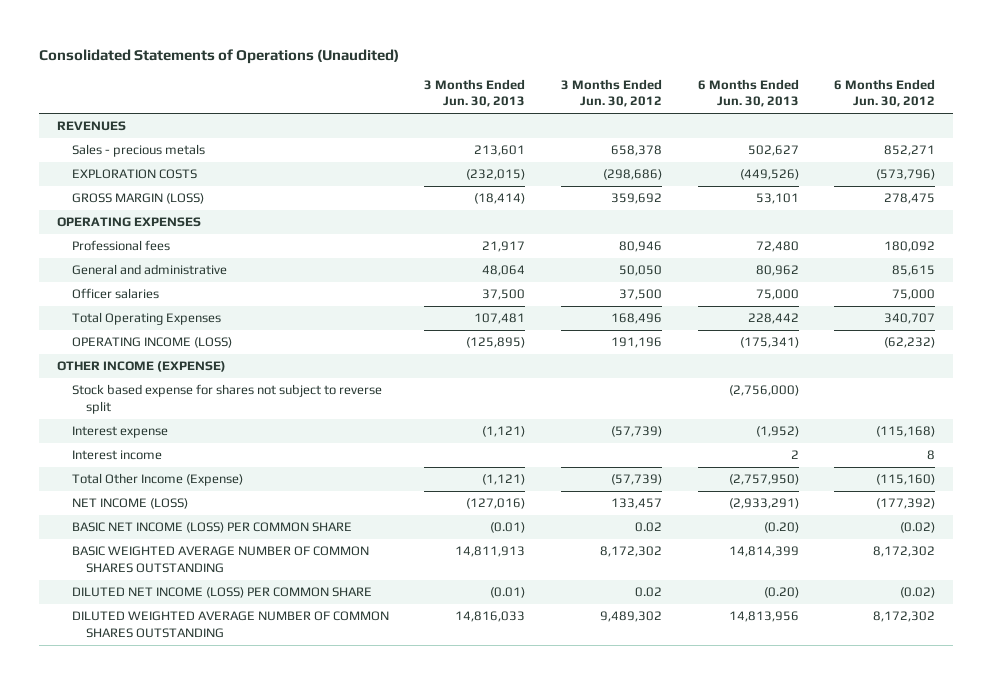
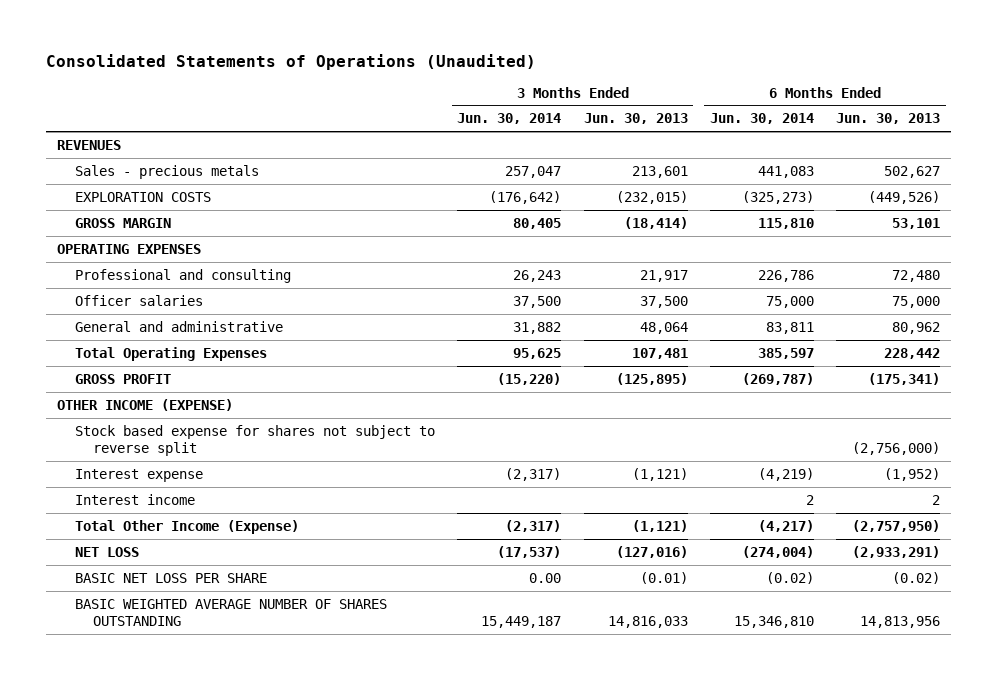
- | 3 Months Ended Jun. 30, 2013 | 3 Months Ended Jun. 30, 2012 | 6 Months Ended Jun. 30, 2013 | 6 Months Ended Jun. 30, 2012
+ | 3 Months Ended Jun. 30, 2014 | 3 Months Ended Jun. 30, 2013 | 6 Months Ended Jun. 30, 2014 | 6 Months Ended Jun. 30, 2013
- GROSS MARGIN (LOSS) | (18,414) | 359,692 | 53,101 | 278,475
+ GROSS MARGIN | 80,405 | (18,414) | 115,810 | 53,101
- Professional fees | 21,917 | 80,946 | 72,480 | 180,092
+ Professional and consulting | 26,243 | 21,917 | 226,786 | 72,480
moved down: General and administrative | 31,882 | 48,064 | 83,811 | 80,962
- OPERATING INCOME (LOSS) | (125,895) | 191,196 | (175,341) | (62,232)
+ GROSS PROFIT | (15,220) | (125,895) | (269,787) | (175,341)
- NET INCOME (LOSS) | (127,016) | 133,457 | (2,933,291) | (177,392)
- BASIC NET INCOME (LOSS) PER COMMON SHARE | (0.01) | 0.02 | (0.20) | (0.02)
- BASIC WEIGHTED AVERAGE NUMBER OF COMMON SHARES OUTSTANDING | 14,811,913 | 8,172,302 | 14,814,399 | 8,172,302
- DILUTED NET INCOME (LOSS) PER COMMON SHARE | (0.01) | 0.02 | (0.20) | (0.02)
- DILUTED WEIGHTED AVERAGE NUMBER OF COMMON SHARES OUTSTANDING | 14,816,033 | 9,489,302 | 14,813,956 | 8,172,302
+ NET LOSS | (17,537) | (127,016) | (274,004) | (2,933,291)
+ BASIC NET LOSS PER SHARE | 0.00 | (0.01) | (0.02) | (0.02)
+ BASIC WEIGHTED AVERAGE NUMBER OF SHARES OUTSTANDING | 15,449,187 | 14,816,033 | 15,346,810 | 14,813,956

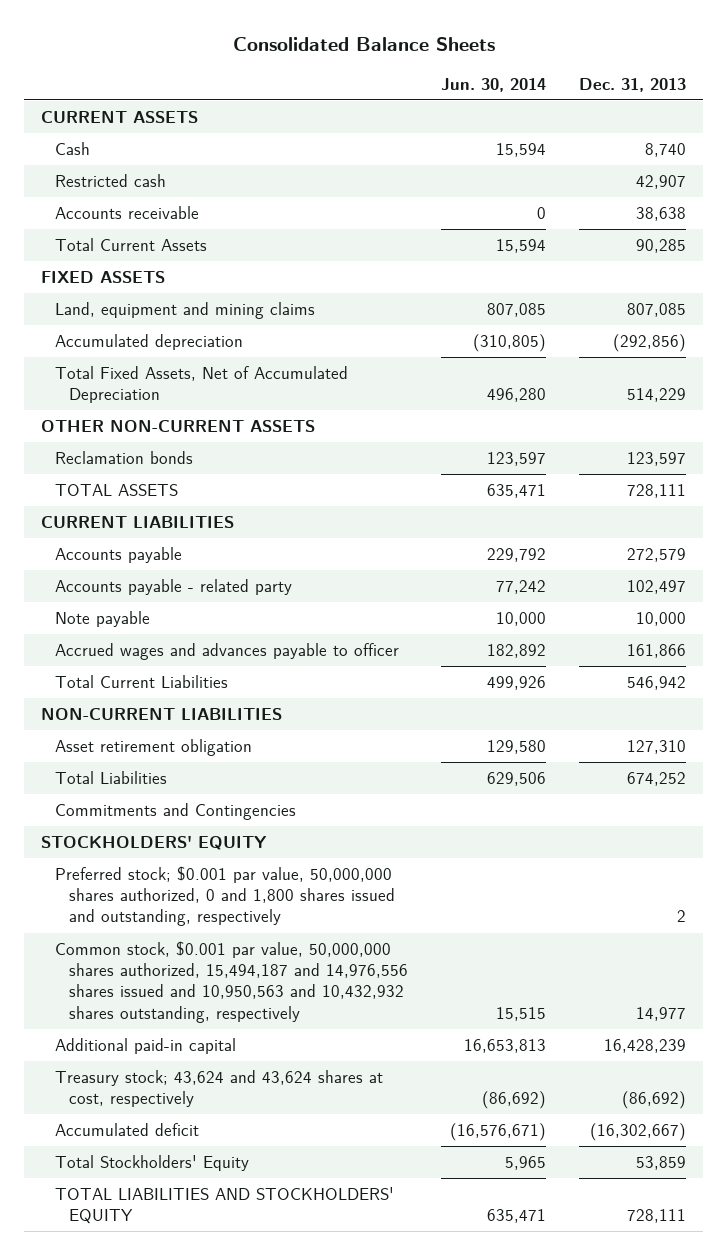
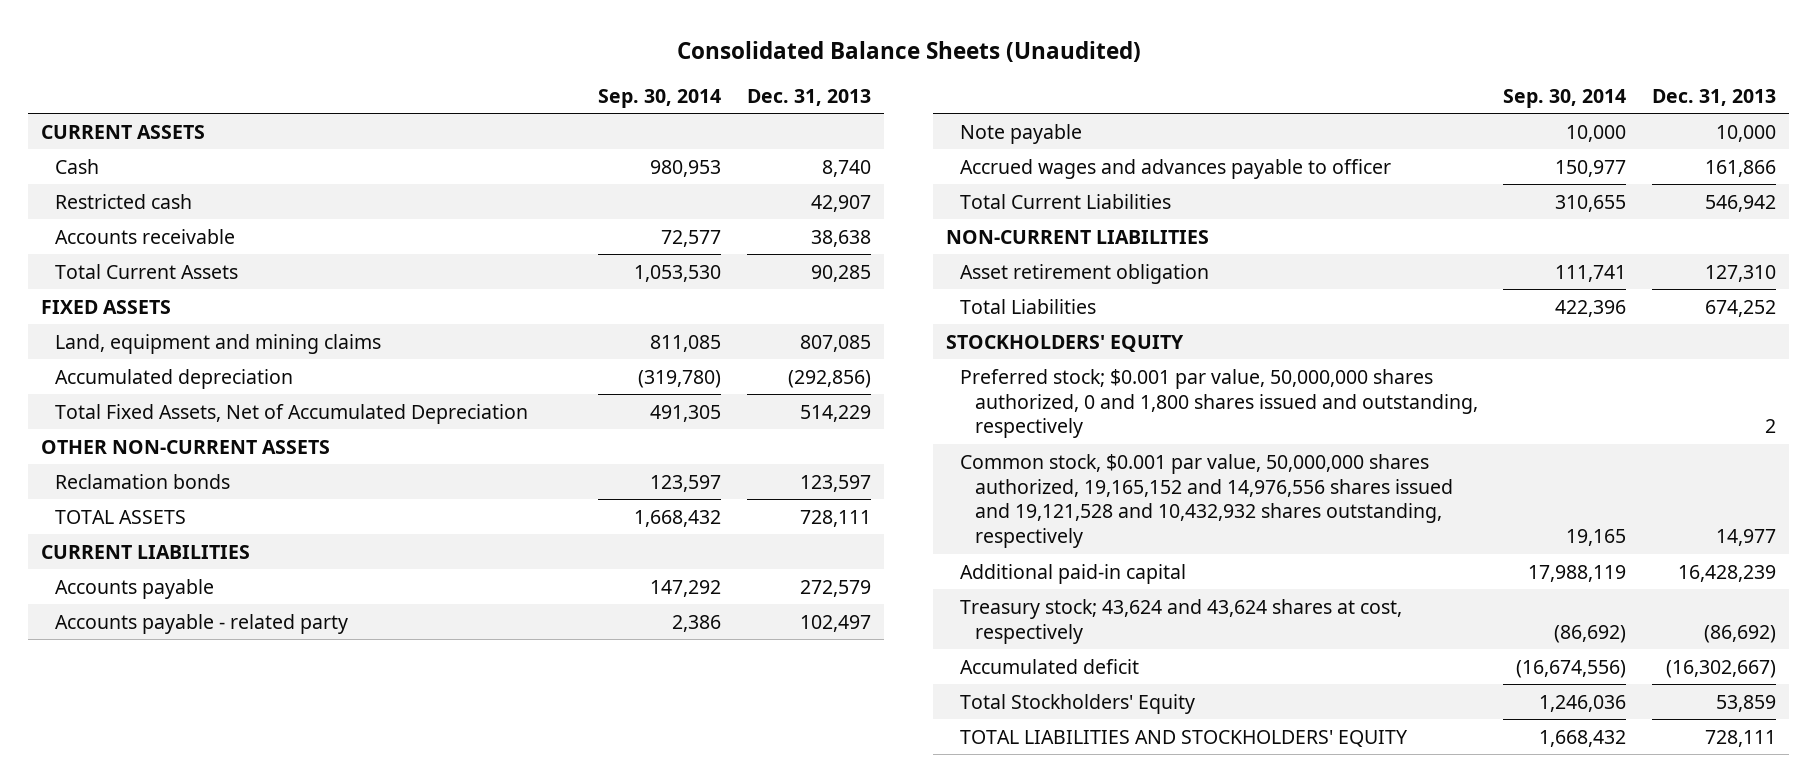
- Consolidated Balance Sheets
+ Consolidated Balance Sheets (Unaudited)
- | Jun. 30, 2014 | Dec. 31, 2013
+ | Sep. 30, 2014 | Dec. 31, 2013
- Commitments and Contingencies
- Common stock, $0.001 par value, 50,000,000 shares authorized, 15,494,187 and 14,976,556 shares issued and 10,950,563 and 10,432,932 shares outstanding, respectively | 15,515 | 14,977
+ Common stock, $0.001 par value, 50,000,000 shares authorized, 19,165,152 and 14,976,556 shares issued and 19,121,528 and 10,432,932 shares outstanding, respectively | 19,165 | 14,977

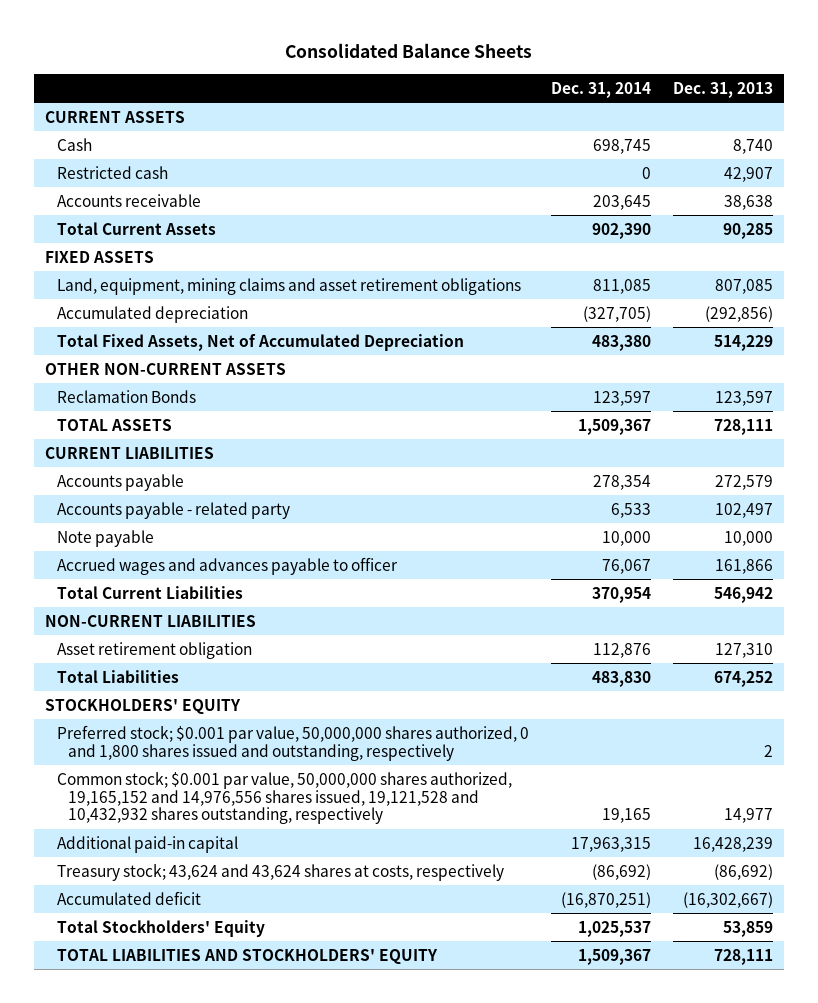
- Consolidated Balance Sheets (Unaudited)
+ Consolidated Balance Sheets
- | Sep. 30, 2014 | Dec. 31, 2013
+ | Dec. 31, 2014 | Dec. 31, 2013
- Land, equipment and mining claims | 811,085 | 807,085
+ Land, equipment, mining claims and asset retirement obligations | 811,085 | 807,085
- Reclamation bonds | 123,597 | 123,597
+ Reclamation Bonds | 123,597 | 123,597
- Common stock, $0.001 par value, 50,000,000 shares authorized, 19,165,152 and 14,976,556 shares issued and 19,121,528 and 10,432,932 shares outstanding, respectively | 19,165 | 14,977
+ Common stock; $0.001 par value, 50,000,000 shares authorized, 19,165,152 and 14,976,556 shares issued, 19,121,528 and 10,432,932 shares outstanding, respectively | 19,165 | 14,977
- Treasury stock; 43,624 and 43,624 shares at cost, respectively | (86,692) | (86,692)
+ Treasury stock; 43,624 and 43,624 shares at costs, respectively | (86,692) | (86,692)

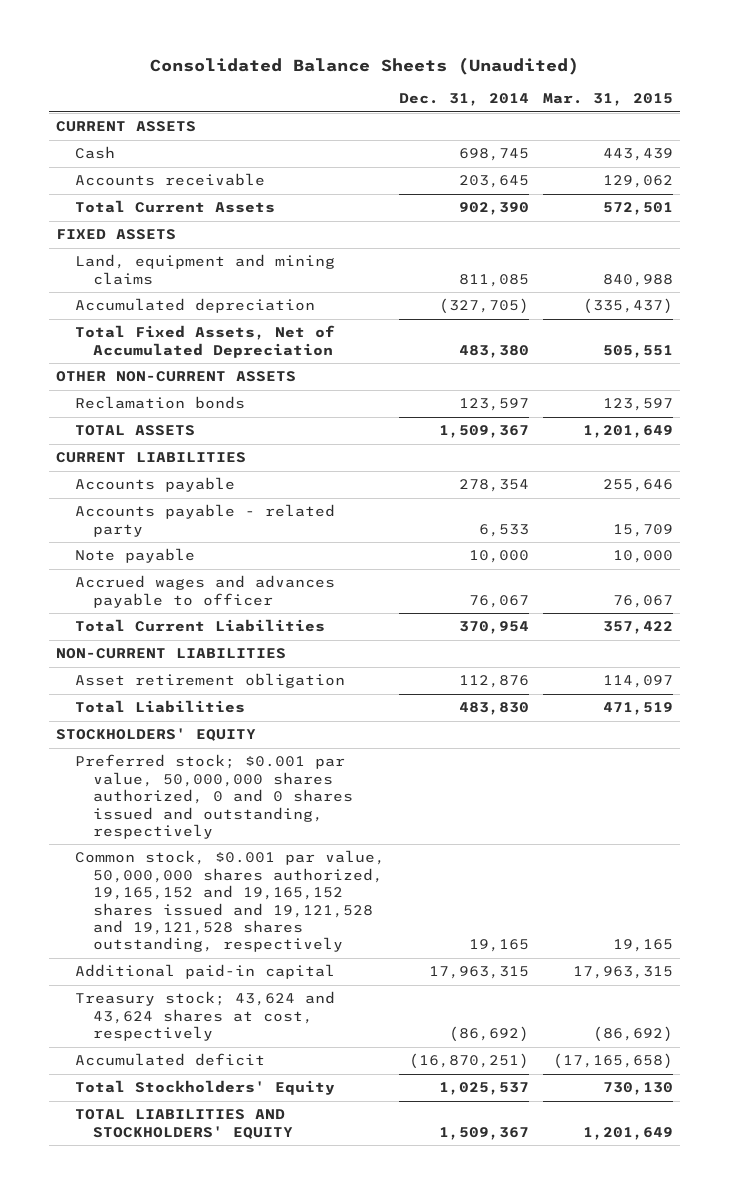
- Consolidated Balance Sheets
+ Consolidated Balance Sheets (Unaudited)
- | Dec. 31, 2014 | Dec. 31, 2013
+ | Dec. 31, 2014 | Mar. 31, 2015
- Restricted cash | 0 | 42,907
- Land, equipment, mining claims and asset retirement obligations | 811,085 | 807,085
+ Land, equipment and mining claims | 811,085 | 840,988
- Reclamation Bonds | 123,597 | 123,597
+ Reclamation bonds | 123,597 | 123,597
- Preferred stock; $0.001 par value, 50,000,000 shares authorized, 0 and 1,800 shares issued and outstanding, respectively | | 2
- Common stock; $0.001 par value, 50,000,000 shares authorized, 19,165,152 and 14,976,556 shares issued, 19,121,528 and 10,432,932 shares outstanding, respectively | 19,165 | 14,977
+ Preferred stock; $0.001 par value, 50,000,000 shares authorized, 0 and 0 shares issued and outstanding, respectively
+ Common stock, $0.001 par value, 50,000,000 shares authorized, 19,165,152 and 19,165,152 shares issued and 19,121,528 and 19,121,528 shares outstanding, respectively | 19,165 | 19,165
- Treasury stock; 43,624 and 43,624 shares at costs, respectively | (86,692) | (86,692)
+ Treasury stock; 43,624 and 43,624 shares at cost, respectively | (86,692) | (86,692)

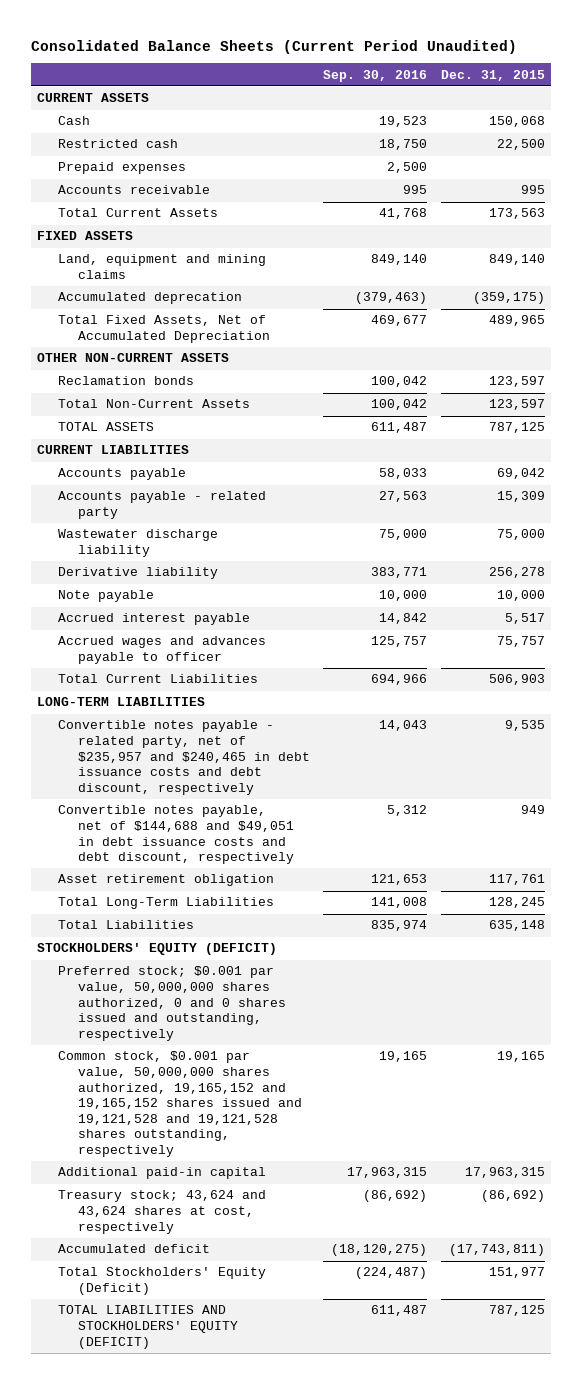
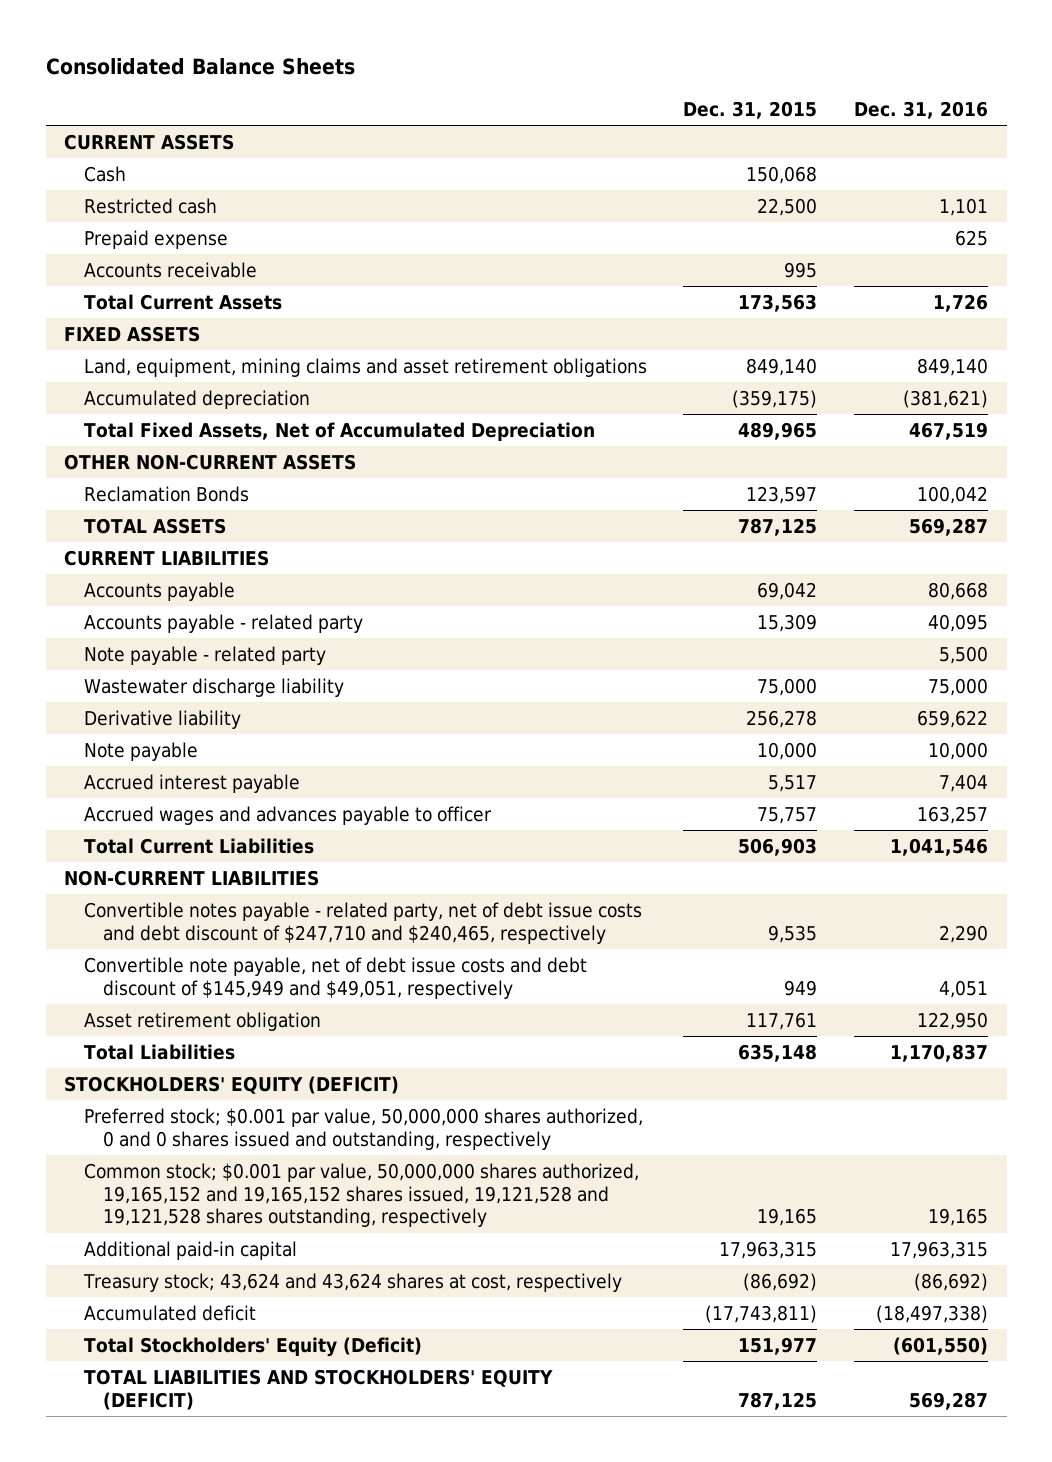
- Consolidated Balance Sheets (Current Period Unaudited)
+ Consolidated Balance Sheets
- | Sep. 30, 2016 | Dec. 31, 2015
+ | Dec. 31, 2015 | Dec. 31, 2016
- Prepaid expenses | 2,500 |
+ Prepaid expense | | 625
- Land, equipment and mining claims | 849,140 | 849,140
- Accumulated deprecation | (379,463) | (359,175)
+ Land, equipment, mining claims and asset retirement obligations | 849,140 | 849,140
+ Accumulated depreciation | (359,175) | (381,621)
- Reclamation bonds | 100,042 | 123,597
- Total Non-Current Assets | 100,042 | 123,597
+ Reclamation Bonds | 123,597 | 100,042
+ Note payable - related party | | 5,500
- LONG-TERM LIABILITIES
- Convertible notes payable - related party, net of $235,957 and $240,465 in debt issuance costs and debt discount, respectively | 14,043 | 9,535
- Convertible notes payable, net of $144,688 and $49,051 in debt issuance costs and debt discount, respectively | 5,312 | 949
+ NON-CURRENT LIABILITIES
+ Convertible notes payable - related party, net of debt issue costs and debt discount of $247,710 and $240,465, respectively | 9,535 | 2,290
+ Convertible note payable, net of debt issue costs and debt discount of $145,949 and $49,051, respectively | 949 | 4,051
- Total Long-Term Liabilities | 141,008 | 128,245
- Common stock, $0.001 par value, 50,000,000 shares authorized, 19,165,152 and 19,165,152 shares issued and 19,121,528 and 19,121,528 shares outstanding, respectively | 19,165 | 19,165
+ Common stock; $0.001 par value, 50,000,000 shares authorized, 19,165,152 and 19,165,152 shares issued, 19,121,528 and 19,121,528 shares outstanding, respectively | 19,165 | 19,165

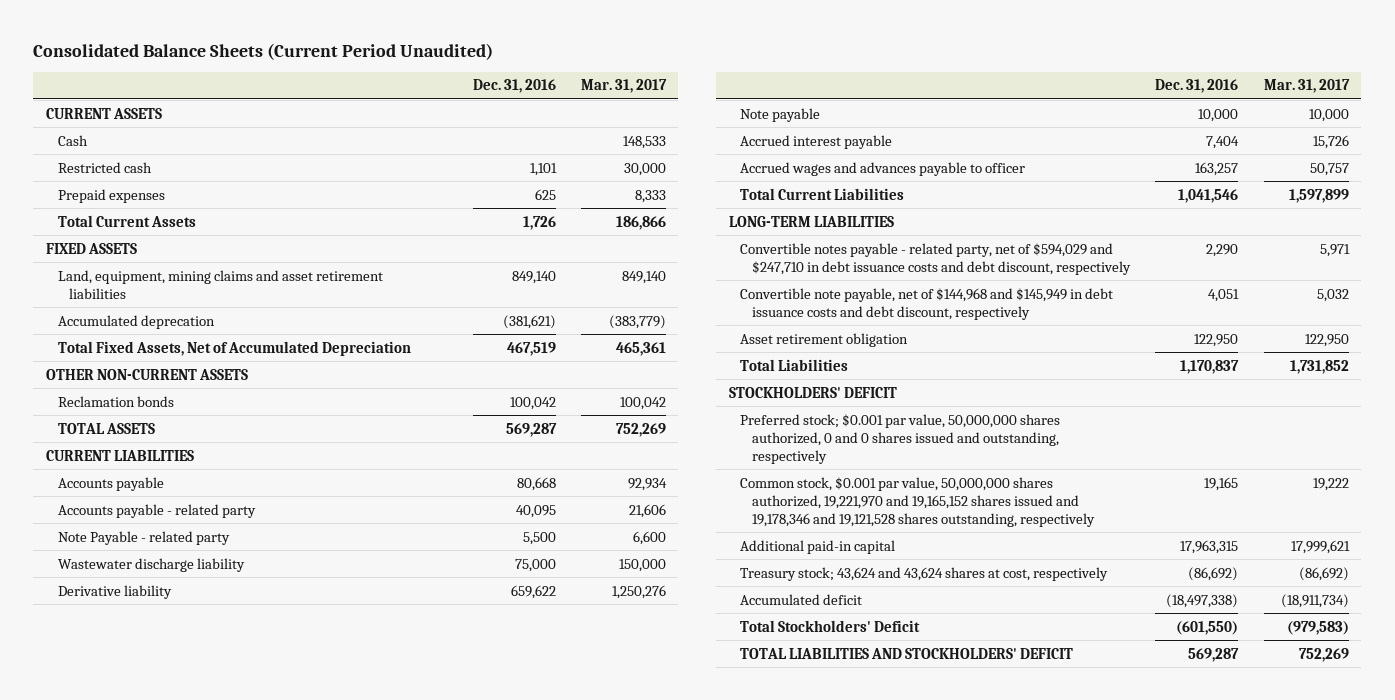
- Consolidated Balance Sheets
+ Consolidated Balance Sheets (Current Period Unaudited)
- | Dec. 31, 2015 | Dec. 31, 2016
+ | Dec. 31, 2016 | Mar. 31, 2017
- Prepaid expense | | 625
- Accounts receivable | 995 |
+ Prepaid expenses | 625 | 8,333
- Land, equipment, mining claims and asset retirement obligations | 849,140 | 849,140
- Accumulated depreciation | (359,175) | (381,621)
+ Land, equipment, mining claims and asset retirement liabilities | 849,140 | 849,140
+ Accumulated deprecation | (381,621) | (383,779)
- Reclamation Bonds | 123,597 | 100,042
+ Reclamation bonds | 100,042 | 100,042
- Note payable - related party | | 5,500
+ Note Payable - related party | 5,500 | 6,600
- NON-CURRENT LIABILITIES
- Convertible notes payable - related party, net of debt issue costs and debt discount of $247,710 and $240,465, respectively | 9,535 | 2,290
- Convertible note payable, net of debt issue costs and debt discount of $145,949 and $49,051, respectively | 949 | 4,051
+ LONG-TERM LIABILITIES
+ Convertible notes payable - related party, net of $594,029 and $247,710 in debt issuance costs and debt discount, respectively | 2,290 | 5,971
+ Convertible note payable, net of $144,968 and $145,949 in debt issuance costs and debt discount, respectively | 4,051 | 5,032
- STOCKHOLDERS' EQUITY (DEFICIT)
+ STOCKHOLDERS' DEFICIT
- Common stock; $0.001 par value, 50,000,000 shares authorized, 19,165,152 and 19,165,152 shares issued, 19,121,528 and 19,121,528 shares outstanding, respectively | 19,165 | 19,165
+ Common stock, $0.001 par value, 50,000,000 shares authorized, 19,221,970 and 19,165,152 shares issued and 19,178,346 and 19,121,528 shares outstanding, respectively | 19,165 | 19,222
- Total Stockholders' Equity (Deficit) | 151,977 | (601,550)
- TOTAL LIABILITIES AND STOCKHOLDERS' EQUITY (DEFICIT) | 787,125 | 569,287
+ Total Stockholders' Deficit | (601,550) | (979,583)
+ TOTAL LIABILITIES AND STOCKHOLDERS' DEFICIT | 569,287 | 752,269

